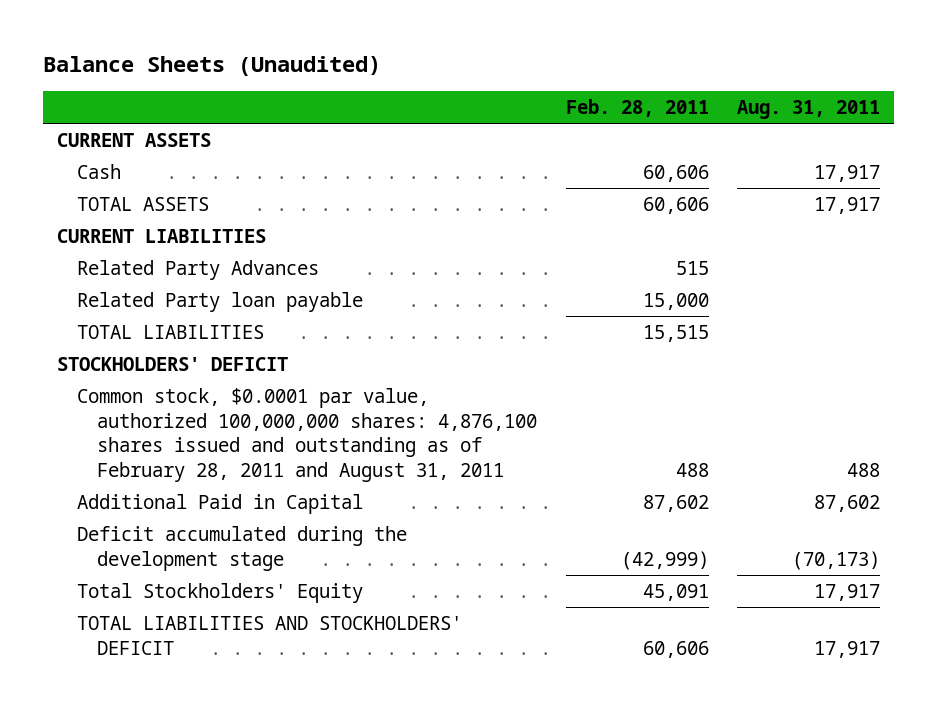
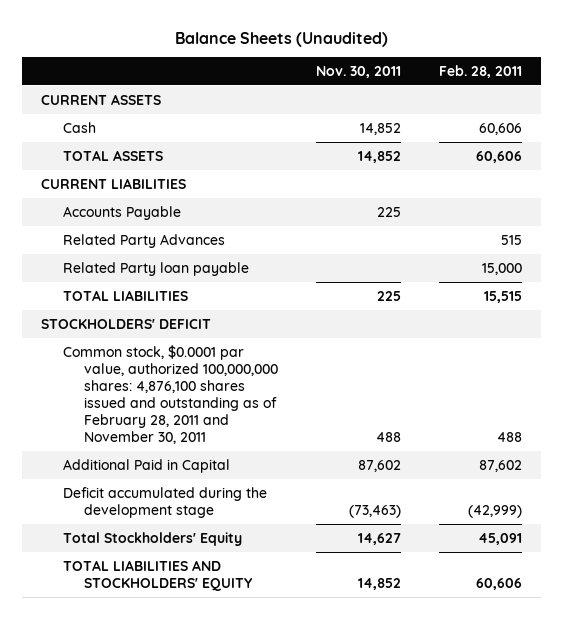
- | Feb. 28, 2011 | Aug. 31, 2011
+ | Nov. 30, 2011 | Feb. 28, 2011
+ Accounts Payable | 225 |
- Common stock, $0.0001 par value, authorized 100,000,000 shares: 4,876,100 shares issued and outstanding as of February 28, 2011 and August 31, 2011 | 488 | 488
+ Common stock, $0.0001 par value, authorized 100,000,000 shares: 4,876,100 shares issued and outstanding as of February 28, 2011 and November 30, 2011 | 488 | 488
- TOTAL LIABILITIES AND STOCKHOLDERS' DEFICIT | 60,606 | 17,917
+ TOTAL LIABILITIES AND STOCKHOLDERS' EQUITY | 14,852 | 60,606

